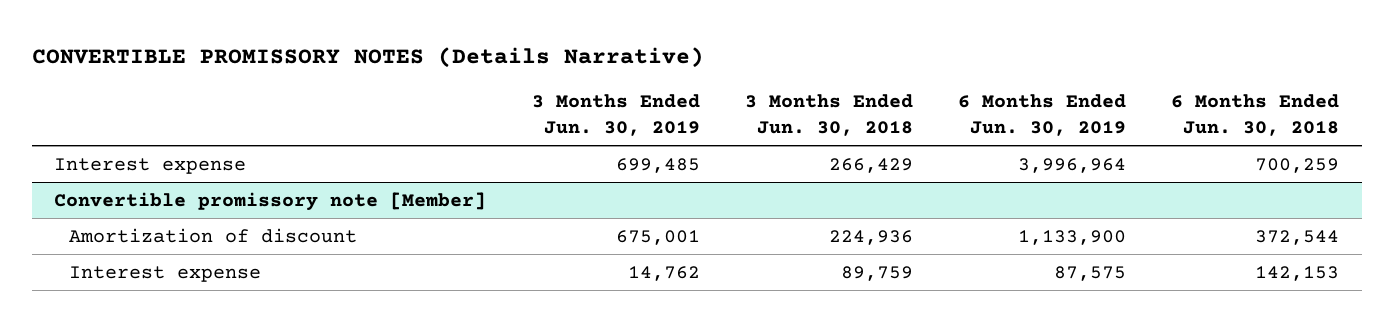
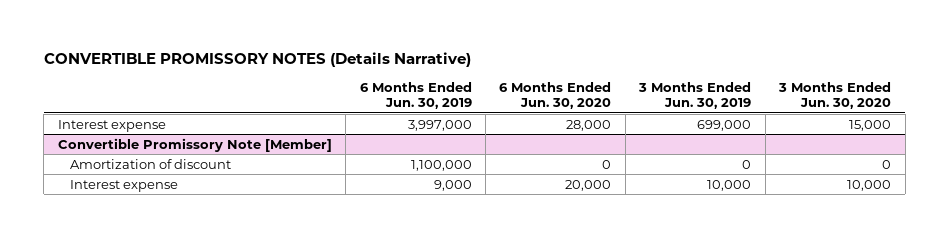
- | 3 Months Ended Jun. 30, 2019 | 3 Months Ended Jun. 30, 2018 | 6 Months Ended Jun. 30, 2019 | 6 Months Ended Jun. 30, 2018
+ | 6 Months Ended Jun. 30, 2019 | 6 Months Ended Jun. 30, 2020 | 3 Months Ended Jun. 30, 2019 | 3 Months Ended Jun. 30, 2020
- Interest expense | 699,485 | 266,429 | 3,996,964 | 700,259
- Convertible promissory note [Member]
- Amortization of discount | 675,001 | 224,936 | 1,133,900 | 372,544
- Interest expense | 14,762 | 89,759 | 87,575 | 142,153
+ Interest expense | 3,997,000 | 28,000 | 699,000 | 15,000
+ Convertible Promissory Note [Member]
+ Amortization of discount | 1,100,000 | 0 | 0 | 0
+ Interest expense | 9,000 | 20,000 | 10,000 | 10,000

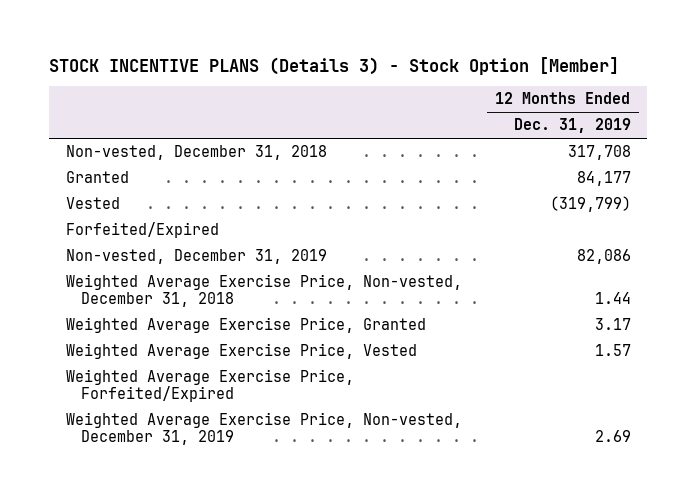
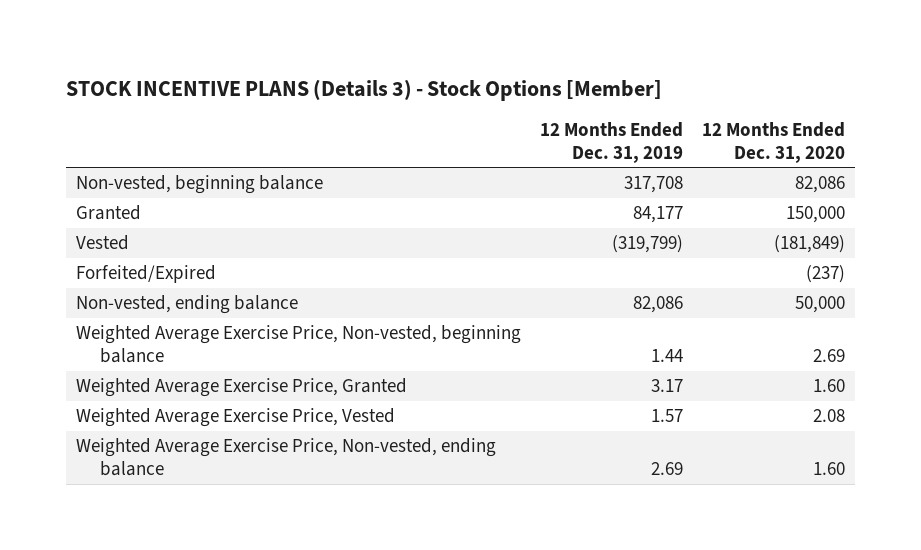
- STOCK INCENTIVE PLANS (Details 3) - Stock Option [Member]
+ STOCK INCENTIVE PLANS (Details 3) - Stock Options [Member]
- | 12 Months Ended Dec. 31, 2019
+ | 12 Months Ended Dec. 31, 2019 | 12 Months Ended Dec. 31, 2020
- Non-vested, December 31, 2018 | 317,708
+ Non-vested, beginning balance | 317,708 | 82,086
- Non-vested, December 31, 2019 | 82,086
- Weighted Average Exercise Price, Non-vested, December 31, 2018 | 1.44
+ Non-vested, ending balance | 82,086 | 50,000
+ Weighted Average Exercise Price, Non-vested, beginning balance | 1.44 | 2.69
- Weighted Average Exercise Price, Forfeited/Expired
- Weighted Average Exercise Price, Non-vested, December 31, 2019 | 2.69
+ Weighted Average Exercise Price, Non-vested, ending balance | 2.69 | 1.60

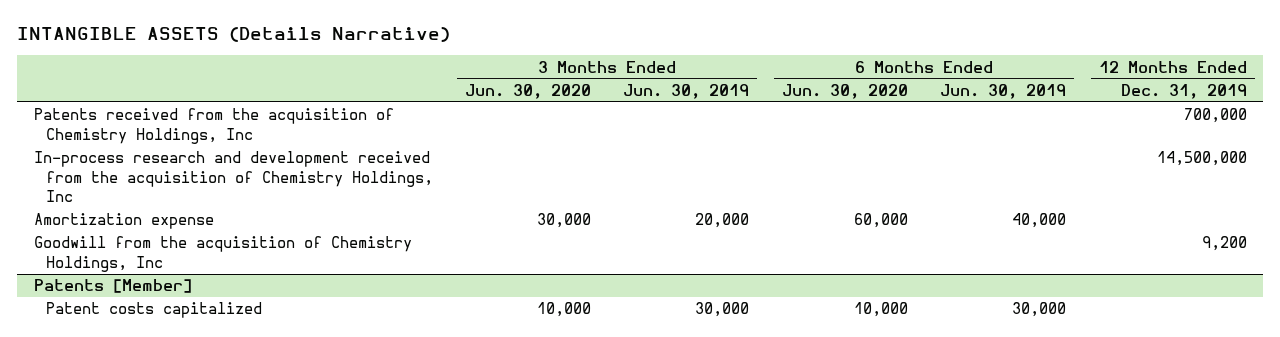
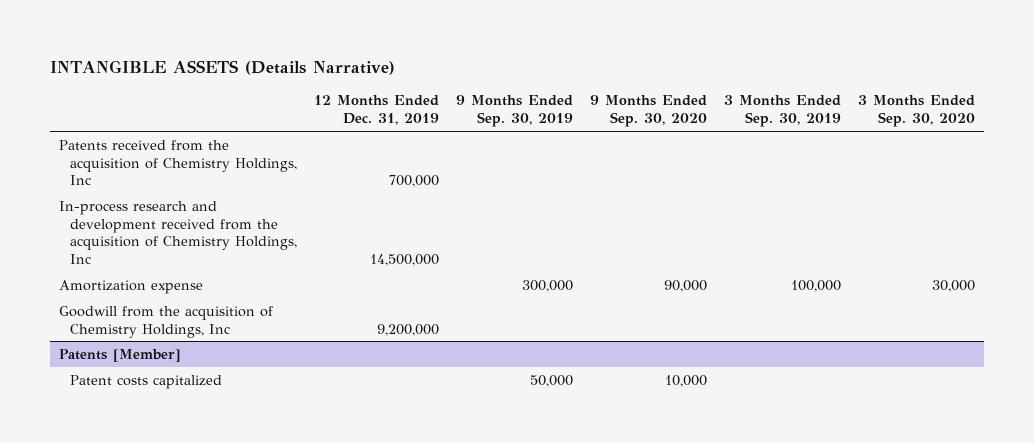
- | 3 Months Ended Jun. 30, 2020 | 3 Months Ended Jun. 30, 2019 | 6 Months Ended Jun. 30, 2020 | 6 Months Ended Jun. 30, 2019 | 12 Months Ended Dec. 31, 2019
+ | 12 Months Ended Dec. 31, 2019 | 9 Months Ended Sep. 30, 2019 | 9 Months Ended Sep. 30, 2020 | 3 Months Ended Sep. 30, 2019 | 3 Months Ended Sep. 30, 2020
- Goodwill from the acquisition of Chemistry Holdings, Inc | | | | | 9,200
+ Goodwill from the acquisition of Chemistry Holdings, Inc | 9,200,000 | | | |

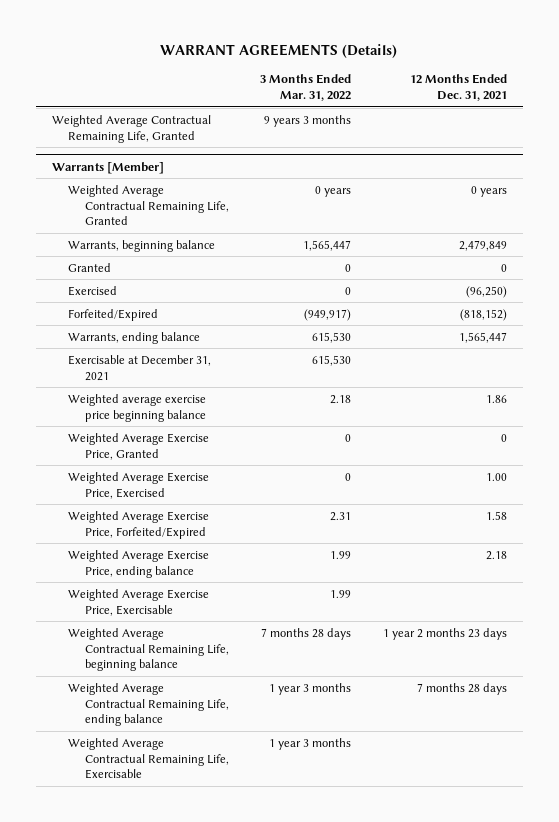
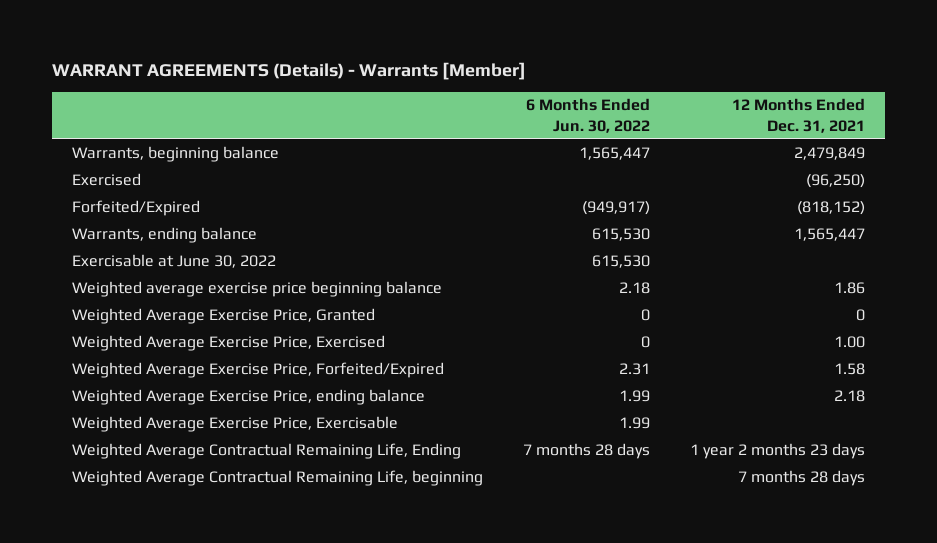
- WARRANT AGREEMENTS (Details)
+ WARRANT AGREEMENTS (Details) - Warrants [Member]
- | 3 Months Ended Mar. 31, 2022 | 12 Months Ended Dec. 31, 2021
+ | 6 Months Ended Jun. 30, 2022 | 12 Months Ended Dec. 31, 2021
- Weighted Average Contractual Remaining Life, Granted | 9 years 3 months |
- Warrants [Member]
- Weighted Average Contractual Remaining Life, Granted | 0 years | 0 years
- Granted | 0 | 0
- Exercisable at December 31, 2021 | 615,530 |
+ Exercisable at June 30, 2022 | 615,530 |
- Weighted Average Contractual Remaining Life, beginning balance | 7 months 28 days | 1 year 2 months 23 days
- Weighted Average Contractual Remaining Life, ending balance | 1 year 3 months | 7 months 28 days
- Weighted Average Contractual Remaining Life, Exercisable | 1 year 3 months |
+ Weighted Average Contractual Remaining Life, Ending | 7 months 28 days | 1 year 2 months 23 days
+ Weighted Average Contractual Remaining Life, beginning | | 7 months 28 days

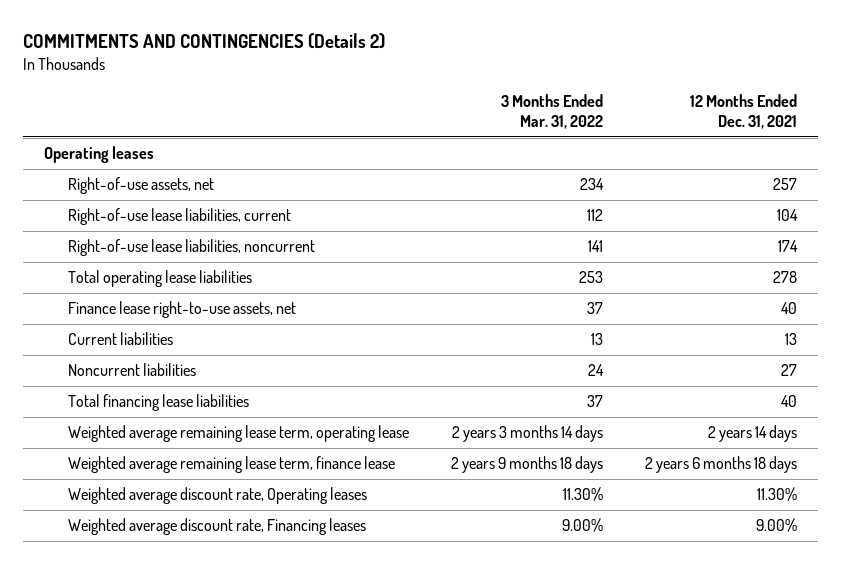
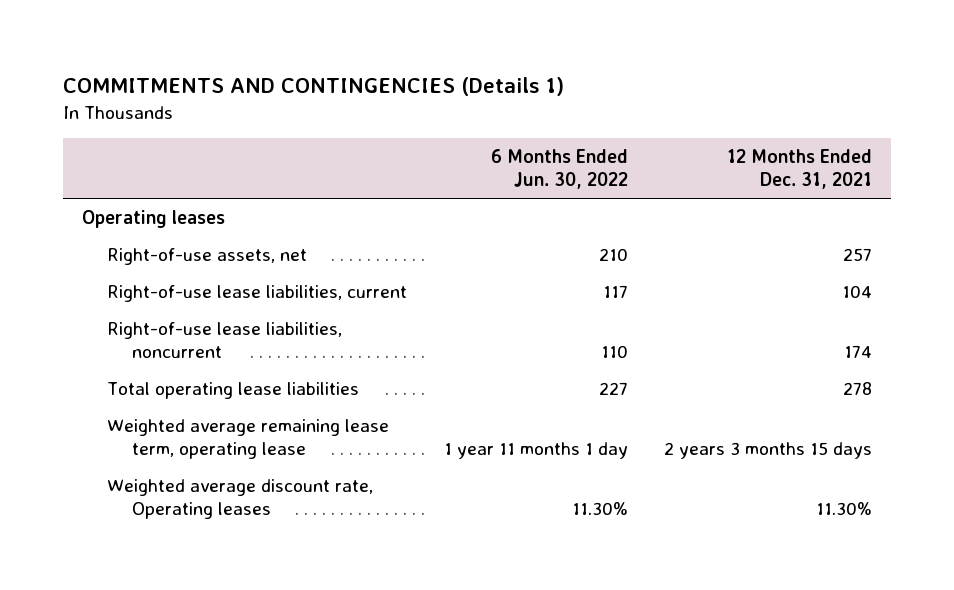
- COMMITMENTS AND CONTINGENCIES (Details 2)
+ COMMITMENTS AND CONTINGENCIES (Details 1)
- | 3 Months Ended Mar. 31, 2022 | 12 Months Ended Dec. 31, 2021
+ | 6 Months Ended Jun. 30, 2022 | 12 Months Ended Dec. 31, 2021
- Finance lease right-to-use assets, net | 37 | 40
- Current liabilities | 13 | 13
- Noncurrent liabilities | 24 | 27
- Total financing lease liabilities | 37 | 40
- Weighted average remaining lease term, operating lease | 2 years 3 months 14 days | 2 years 14 days
- Weighted average remaining lease term, finance lease | 2 years 9 months 18 days | 2 years 6 months 18 days
+ Weighted average remaining lease term, operating lease | 1 year 11 months 1 day | 2 years 3 months 15 days
- Weighted average discount rate, Financing leases | 9.00% | 9.00%

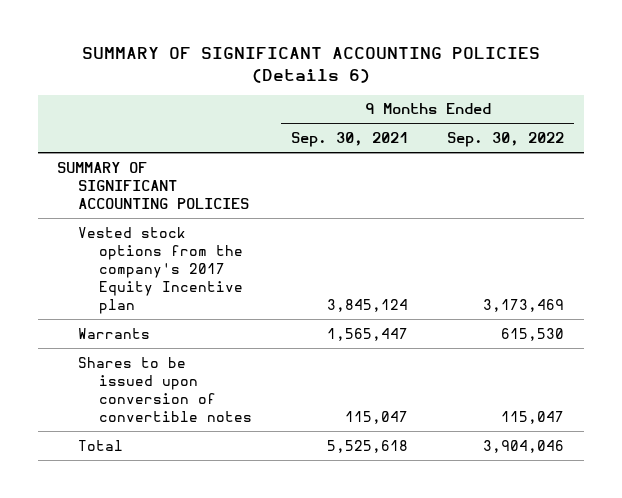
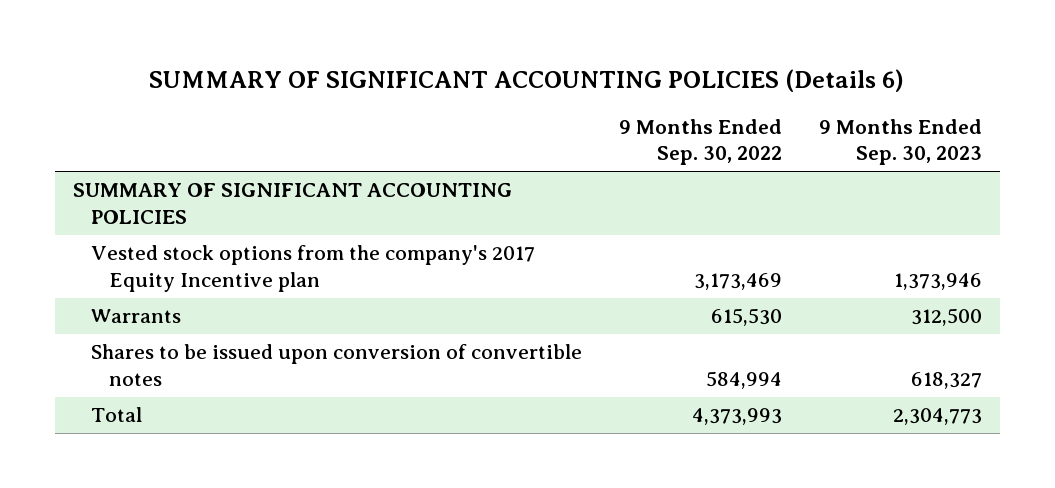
- | 9 Months Ended Sep. 30, 2021 | 9 Months Ended Sep. 30, 2022
+ | 9 Months Ended Sep. 30, 2022 | 9 Months Ended Sep. 30, 2023
- Shares to be issued upon conversion of convertible notes | 115,047 | 115,047
- Total | 5,525,618 | 3,904,046
+ Shares to be issued upon conversion of convertible notes | 584,994 | 618,327
+ Total | 4,373,993 | 2,304,773

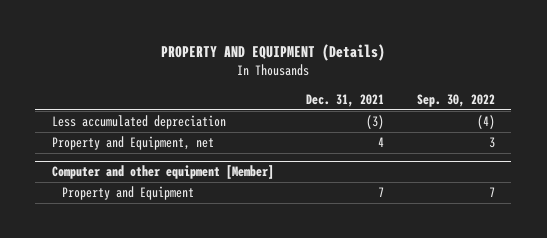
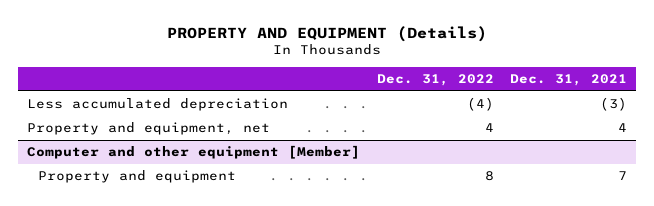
- | Dec. 31, 2021 | Sep. 30, 2022
+ | Dec. 31, 2022 | Dec. 31, 2021
- Property and Equipment, net | 4 | 3
+ Property and equipment, net | 4 | 4
@ Computer and other equipment [Member]
- Property and Equipment | 7 | 7
+ Property and equipment | 8 | 7

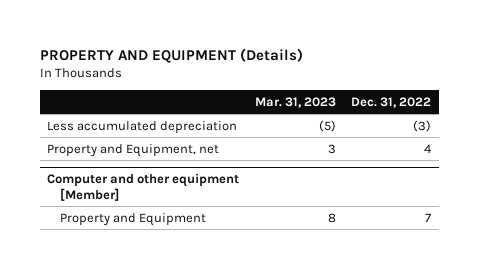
- | Dec. 31, 2022 | Dec. 31, 2021
+ | Mar. 31, 2023 | Dec. 31, 2022
- Less accumulated depreciation | (4) | (3)
- Property and equipment, net | 4 | 4
+ Less accumulated depreciation | (5) | (3)
+ Property and Equipment, net | 3 | 4
@ Computer and other equipment [Member]
- Property and equipment | 8 | 7
+ Property and Equipment | 8 | 7

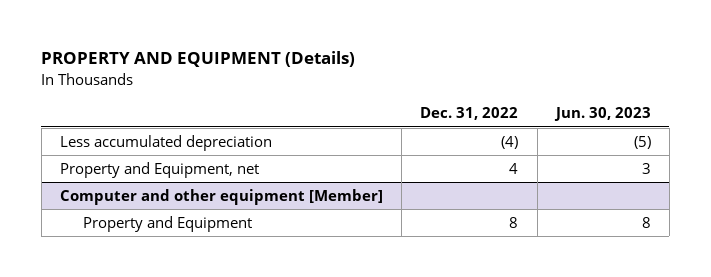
- | Mar. 31, 2023 | Dec. 31, 2022
+ | Dec. 31, 2022 | Jun. 30, 2023
- Less accumulated depreciation | (5) | (3)
+ Less accumulated depreciation | (4) | (5)
@ Computer and other equipment [Member]
- Property and Equipment | 8 | 7
+ Property and Equipment | 8 | 8

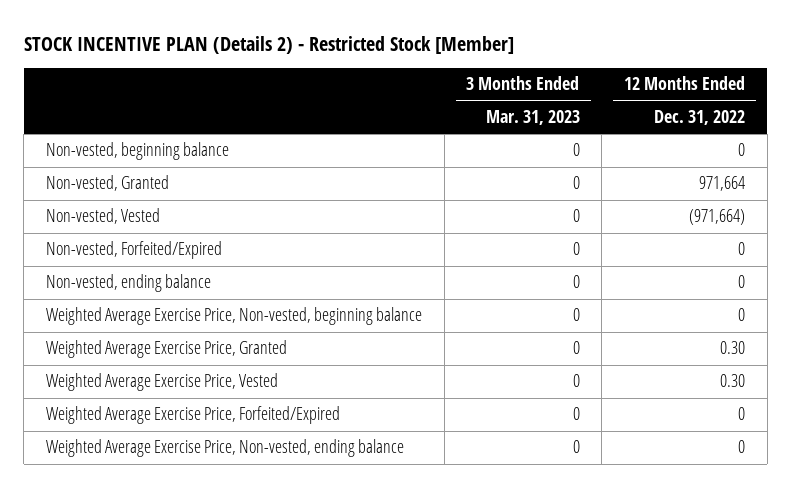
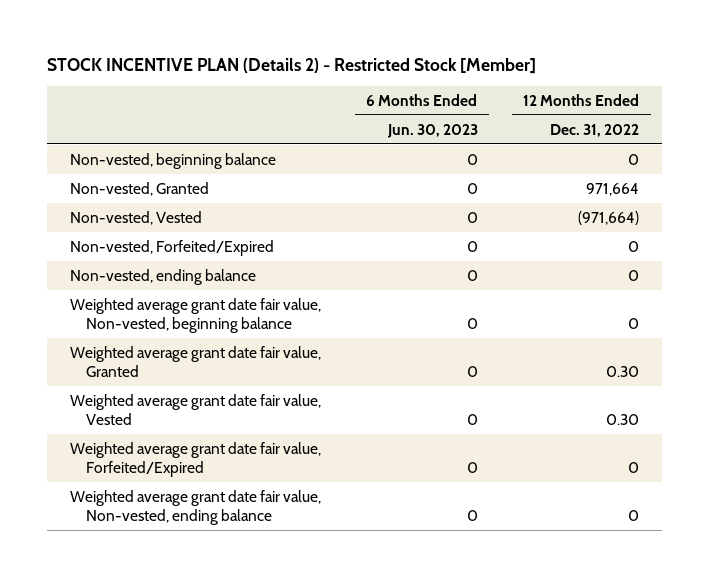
- | 3 Months Ended Mar. 31, 2023 | 12 Months Ended Dec. 31, 2022
+ | 6 Months Ended Jun. 30, 2023 | 12 Months Ended Dec. 31, 2022
- Weighted Average Exercise Price, Non-vested, beginning balance | 0 | 0
- Weighted Average Exercise Price, Granted | 0 | 0.30
- Weighted Average Exercise Price, Vested | 0 | 0.30
- Weighted Average Exercise Price, Forfeited/Expired | 0 | 0
- Weighted Average Exercise Price, Non-vested, ending balance | 0 | 0
+ Weighted average grant date fair value, Non-vested, beginning balance | 0 | 0
+ Weighted average grant date fair value, Granted | 0 | 0.30
+ Weighted average grant date fair value, Vested | 0 | 0.30
+ Weighted average grant date fair value, Forfeited/Expired | 0 | 0
+ Weighted average grant date fair value, Non-vested, ending balance | 0 | 0

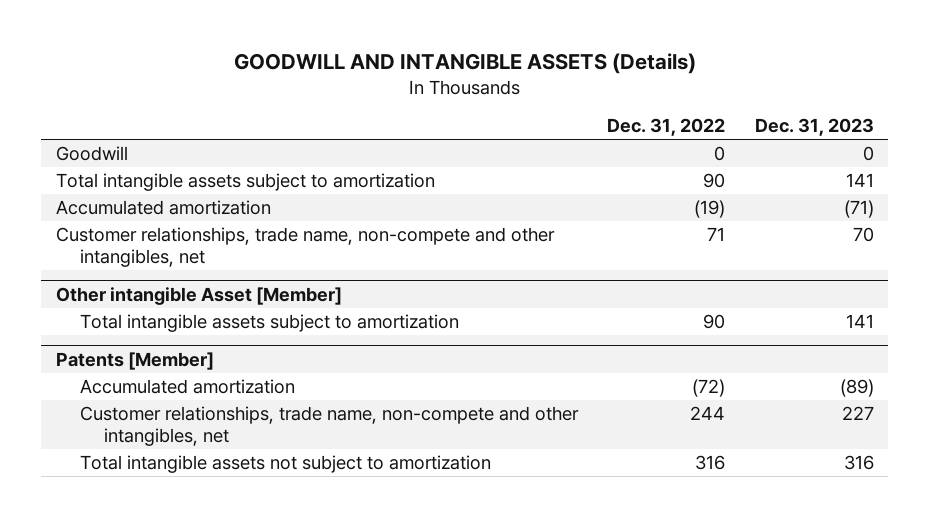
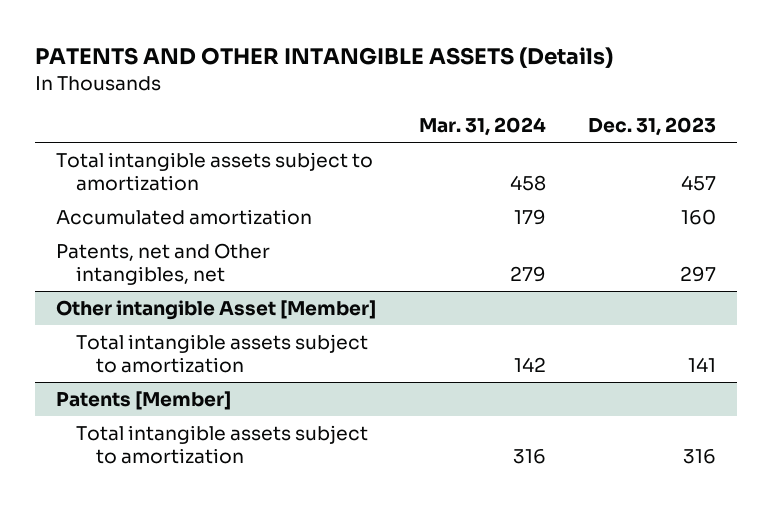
- GOODWILL AND INTANGIBLE ASSETS (Details)
+ PATENTS AND OTHER INTANGIBLE ASSETS (Details)
- | Dec. 31, 2022 | Dec. 31, 2023
+ | Mar. 31, 2024 | Dec. 31, 2023
- Goodwill | 0 | 0
- Total intangible assets subject to amortization | 90 | 141
- Accumulated amortization | (19) | (71)
- Customer relationships, trade name, non-compete and other intangibles, net | 71 | 70
+ Total intangible assets subject to amortization | 458 | 457
+ Accumulated amortization | 179 | 160
+ Patents, net and Other intangibles, net | 279 | 297
@ Patents [Member]
- Accumulated amortization | (72) | (89)
- Customer relationships, trade name, non-compete and other intangibles, net | 244 | 227
- Total intangible assets not subject to amortization | 316 | 316
+ Total intangible assets subject to amortization | 316 | 316

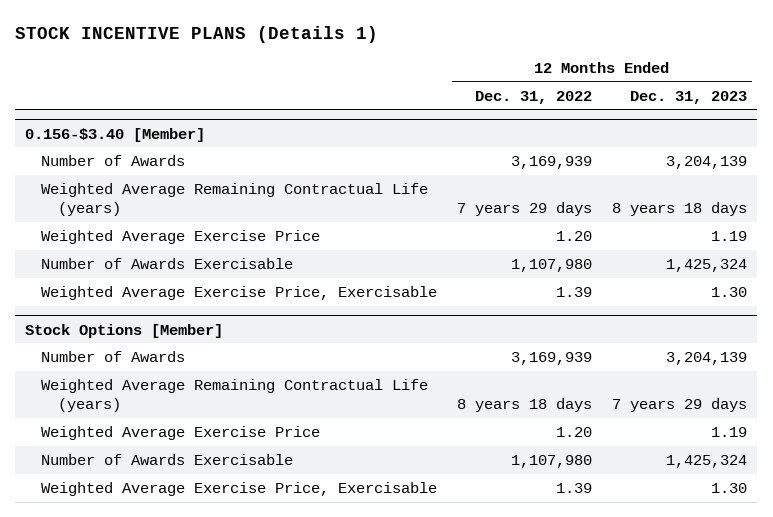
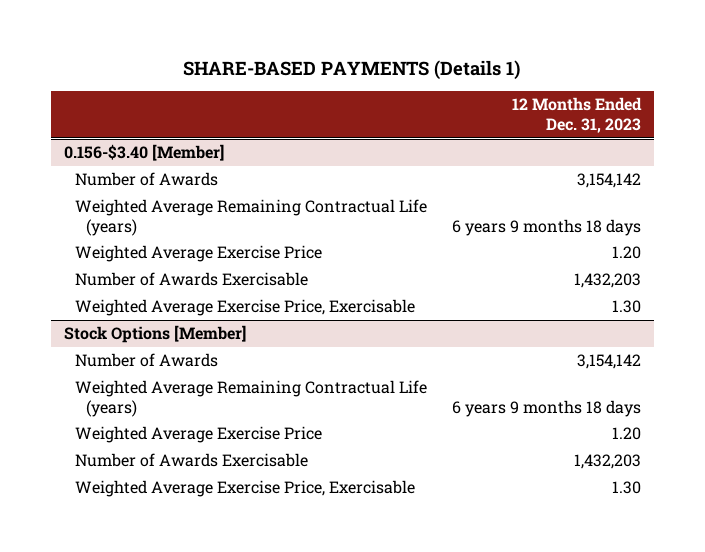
- STOCK INCENTIVE PLANS (Details 1)
+ SHARE-BASED PAYMENTS (Details 1)
- | 12 Months Ended Dec. 31, 2022 | 12 Months Ended Dec. 31, 2023
+ | 12 Months Ended Dec. 31, 2023
@ 0.156-$3.40 [Member]
- Number of Awards | 3,169,939 | 3,204,139
- Weighted Average Remaining Contractual Life (years) | 7 years 29 days | 8 years 18 days
- Weighted Average Exercise Price | 1.20 | 1.19
- Number of Awards Exercisable | 1,107,980 | 1,425,324
+ Number of Awards | 3,154,142
+ Weighted Average Remaining Contractual Life (years) | 6 years 9 months 18 days
+ Weighted Average Exercise Price | 1.20
+ Number of Awards Exercisable | 1,432,203
@ Stock Options [Member]
- Number of Awards | 3,169,939 | 3,204,139
- Weighted Average Remaining Contractual Life (years) | 8 years 18 days | 7 years 29 days
- Weighted Average Exercise Price | 1.20 | 1.19
- Number of Awards Exercisable | 1,107,980 | 1,425,324
+ Number of Awards | 3,154,142
+ Weighted Average Remaining Contractual Life (years) | 6 years 9 months 18 days
+ Weighted Average Exercise Price | 1.20
+ Number of Awards Exercisable | 1,432,203

